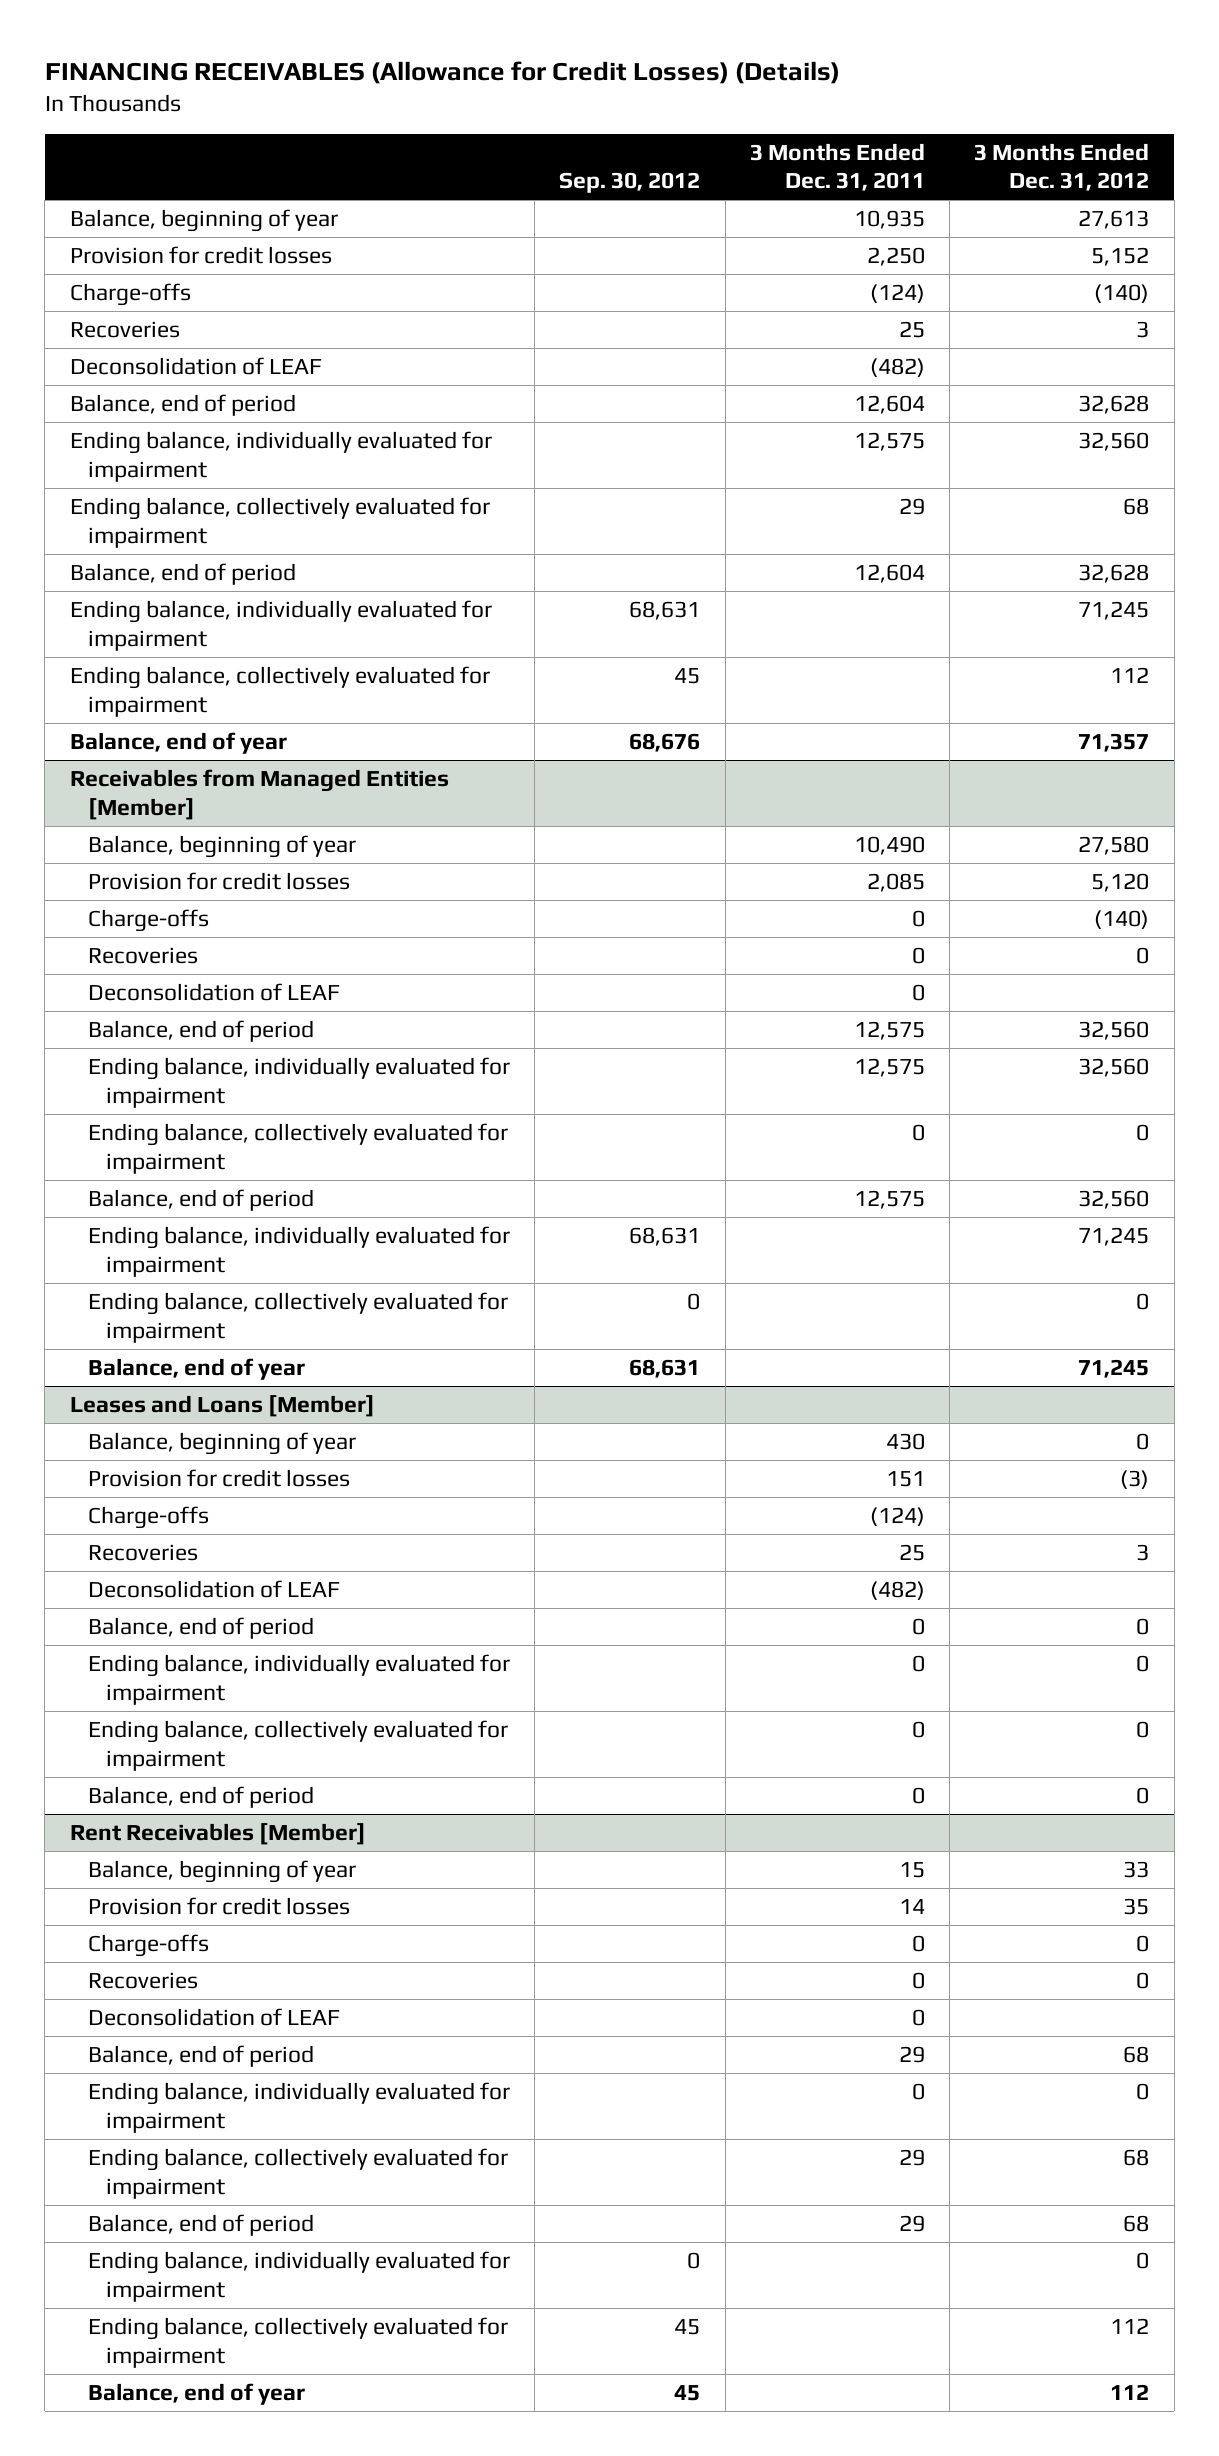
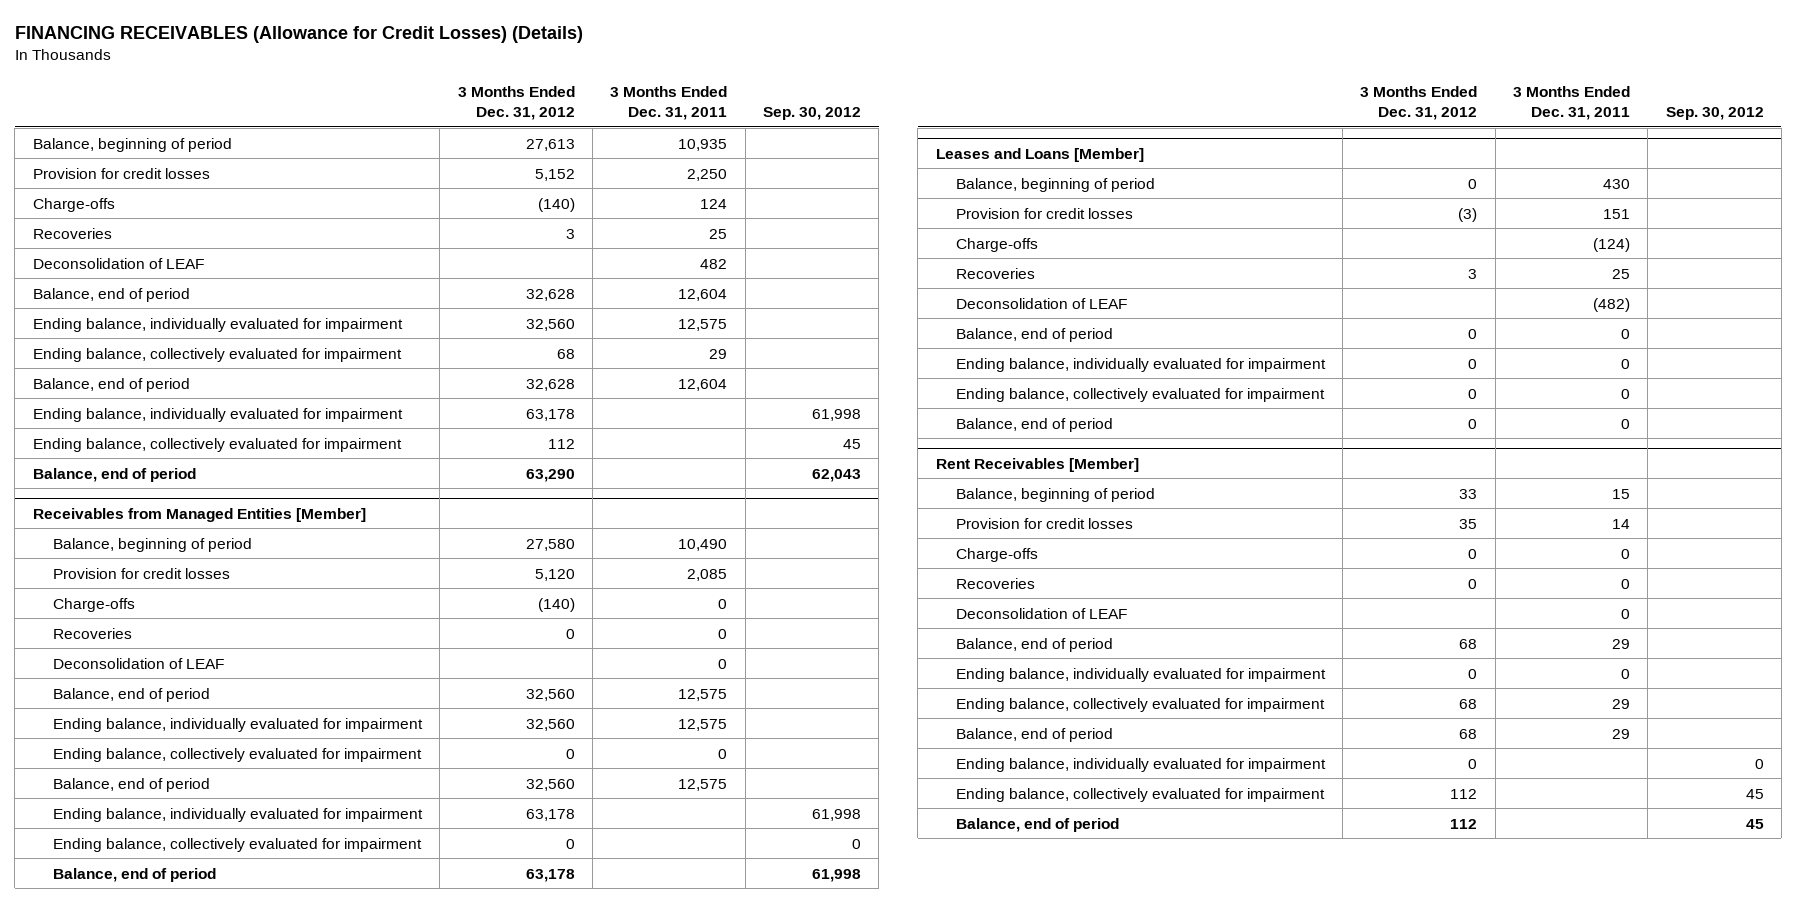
- | Sep. 30, 2012 | 3 Months Ended Dec. 31, 2011 | 3 Months Ended Dec. 31, 2012
+ | 3 Months Ended Dec. 31, 2012 | 3 Months Ended Dec. 31, 2011 | Sep. 30, 2012
- Balance, beginning of year | | 10,935 | 27,613
+ Balance, beginning of period | 27,613 | 10,935 |
- Charge-offs | | (124) | (140)
+ Charge-offs | (140) | 124 |
- Deconsolidation of LEAF | | (482) |
+ Deconsolidation of LEAF | | 482 |
- Ending balance, individually evaluated for impairment | 68,631 | | 71,245
+ Ending balance, individually evaluated for impairment | 63,178 | | 61,998
- Balance, end of year | 68,676 | | 71,357
+ Balance, end of period | 63,290 | | 62,043
@ Receivables from Managed Entities [Member]
- Balance, beginning of year | | 10,490 | 27,580
+ Balance, beginning of period | 27,580 | 10,490 |
- Ending balance, individually evaluated for impairment | 68,631 | | 71,245
+ Ending balance, individually evaluated for impairment | 63,178 | | 61,998
- Balance, end of year | 68,631 | | 71,245
+ Balance, end of period | 63,178 | | 61,998
@ Leases and Loans [Member]
- Balance, beginning of year | | 430 | 0
+ Balance, beginning of period | 0 | 430 |
@ Rent Receivables [Member]
- Balance, beginning of year | | 15 | 33
+ Balance, beginning of period | 33 | 15 |
- Balance, end of year | 45 | | 112
+ Balance, end of period | 112 | | 45

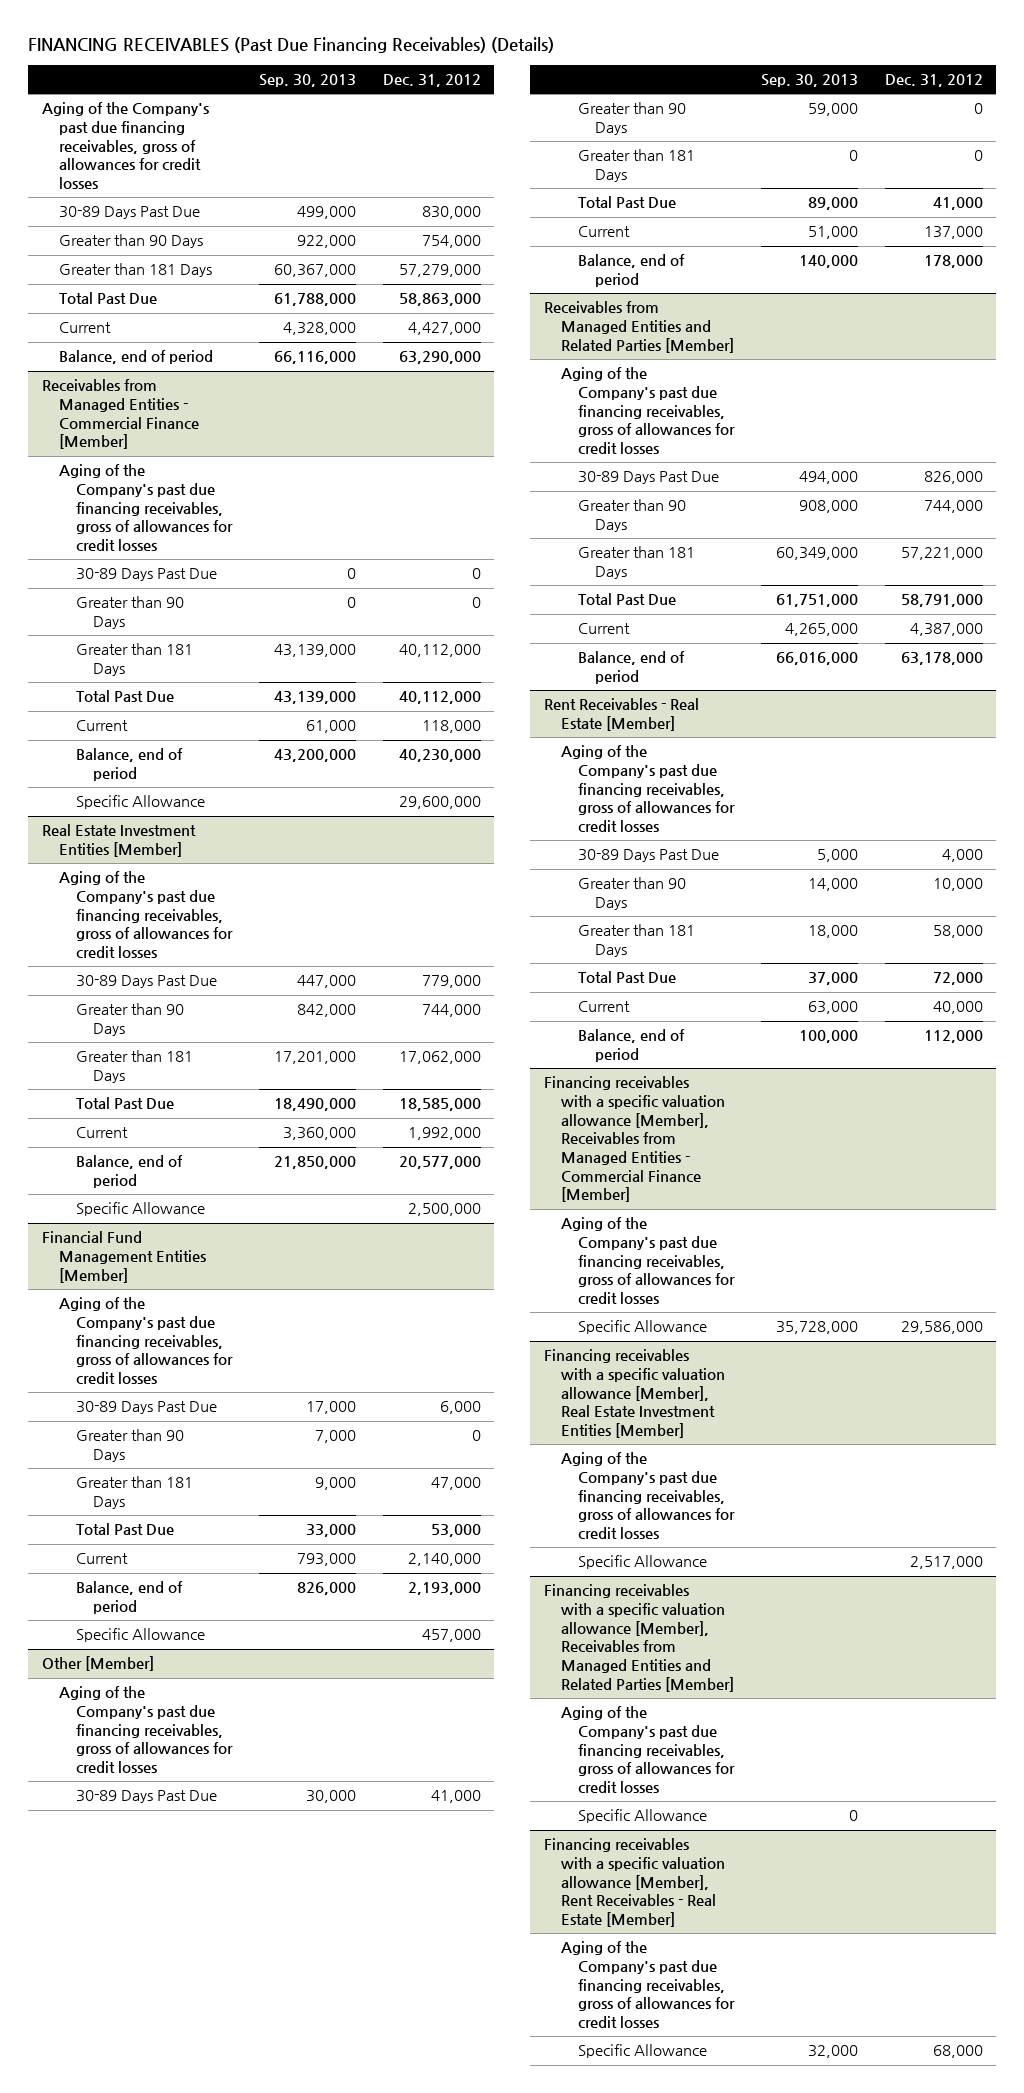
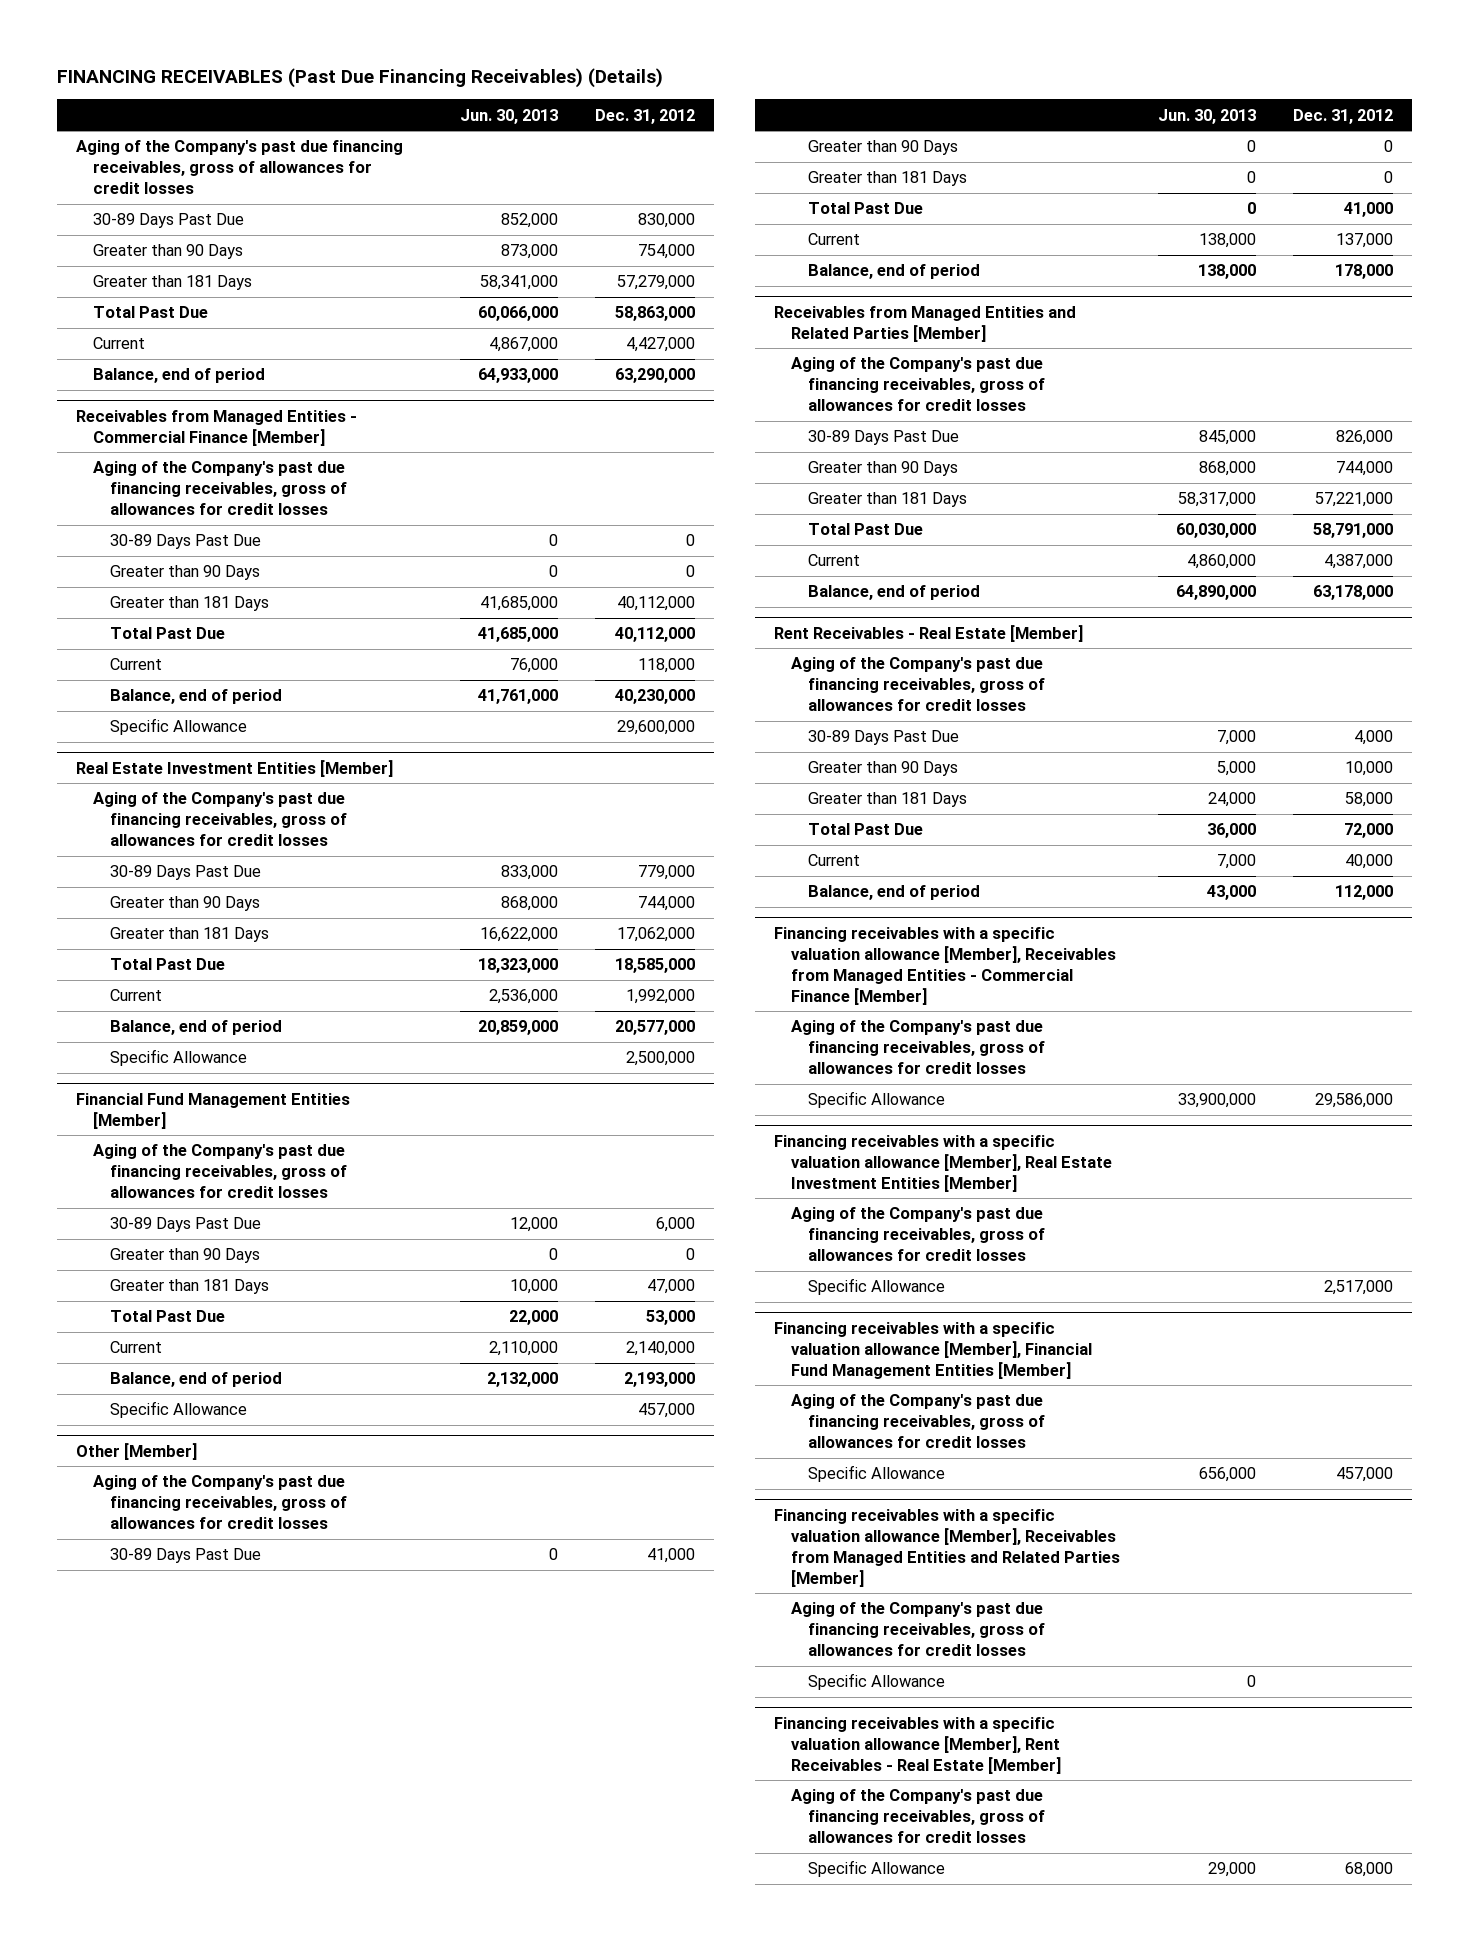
- | Sep. 30, 2013 | Dec. 31, 2012
+ | Jun. 30, 2013 | Dec. 31, 2012
+ Financing receivables with a specific valuation allowance [Member], Financial Fund Management Entities [Member]
+ Aging of the Company's past due financing receivables, gross of allowances for credit losses
+ Specific Allowance | 656,000 | 457,000

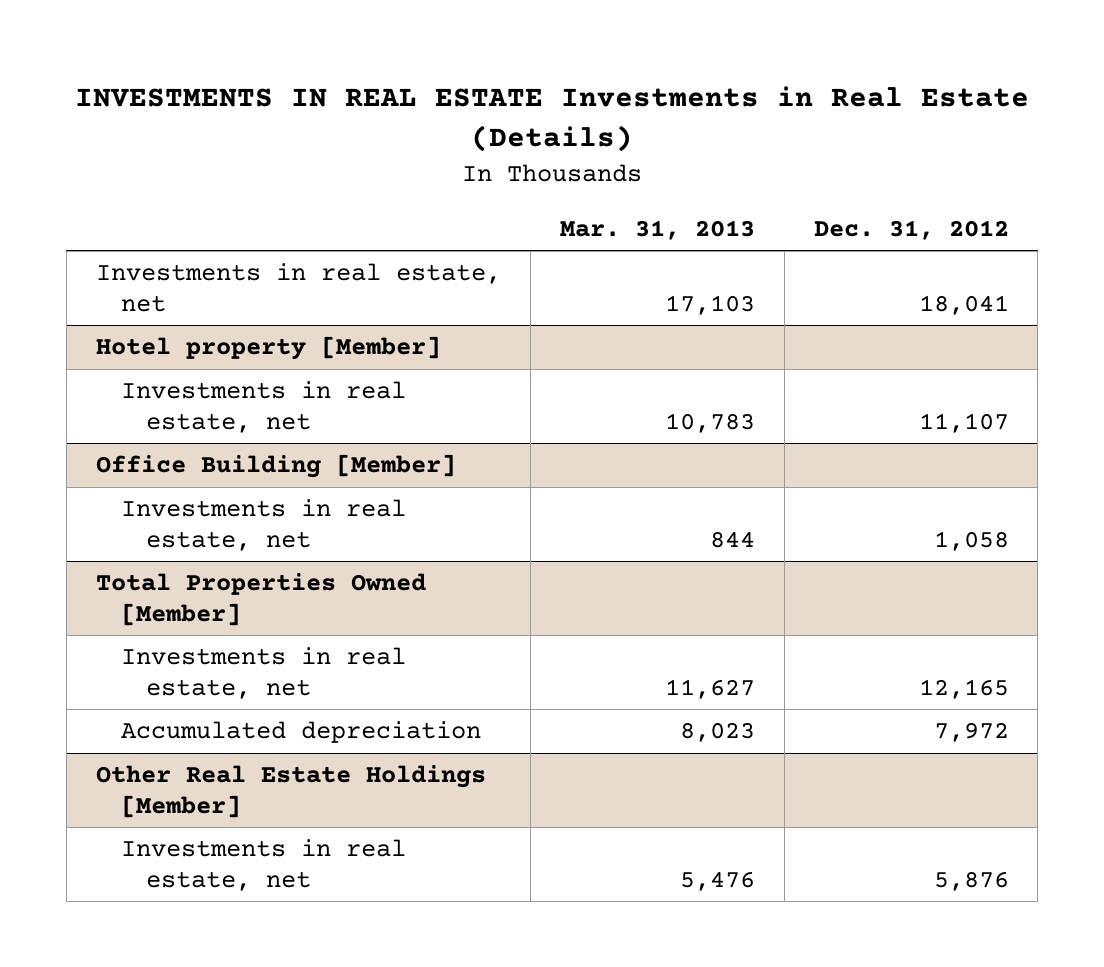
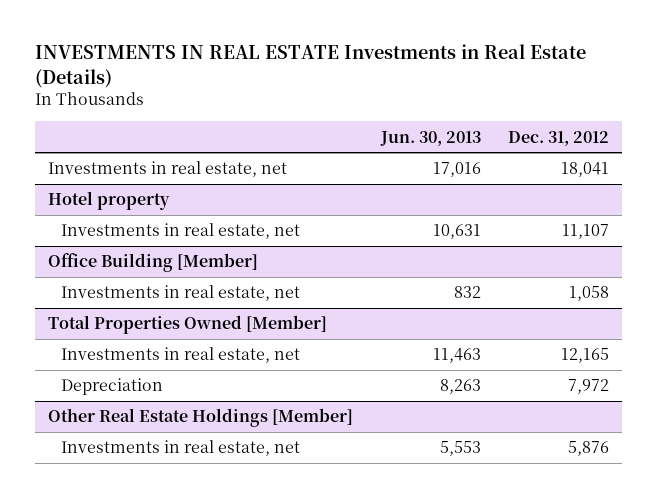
- | Mar. 31, 2013 | Dec. 31, 2012
+ | Jun. 30, 2013 | Dec. 31, 2012
- Hotel property [Member]
+ Hotel property
@ Total Properties Owned [Member]
- Accumulated depreciation | 8,023 | 7,972
+ Depreciation | 8,263 | 7,972

